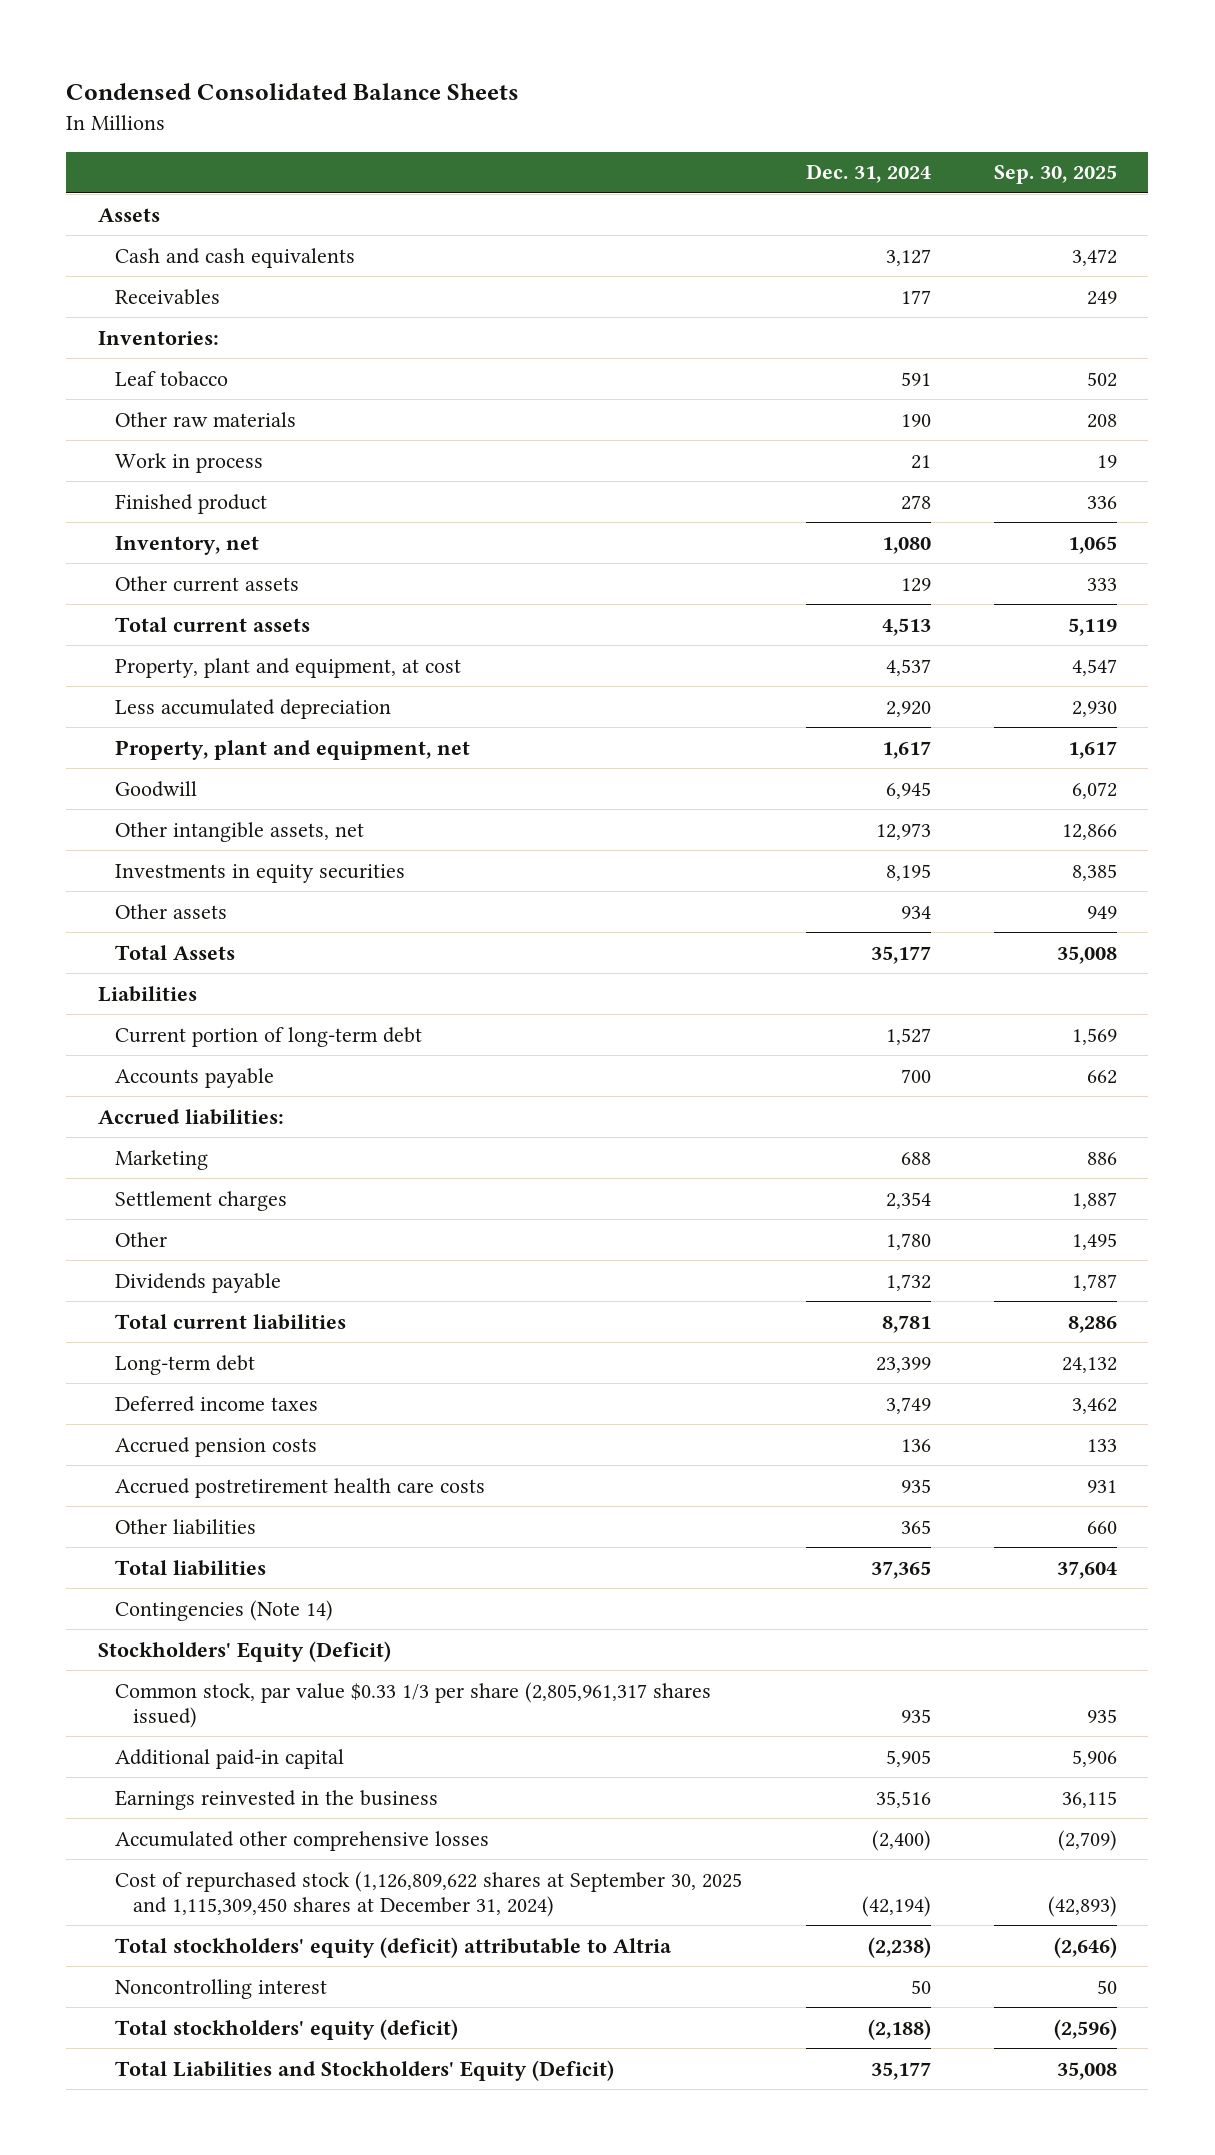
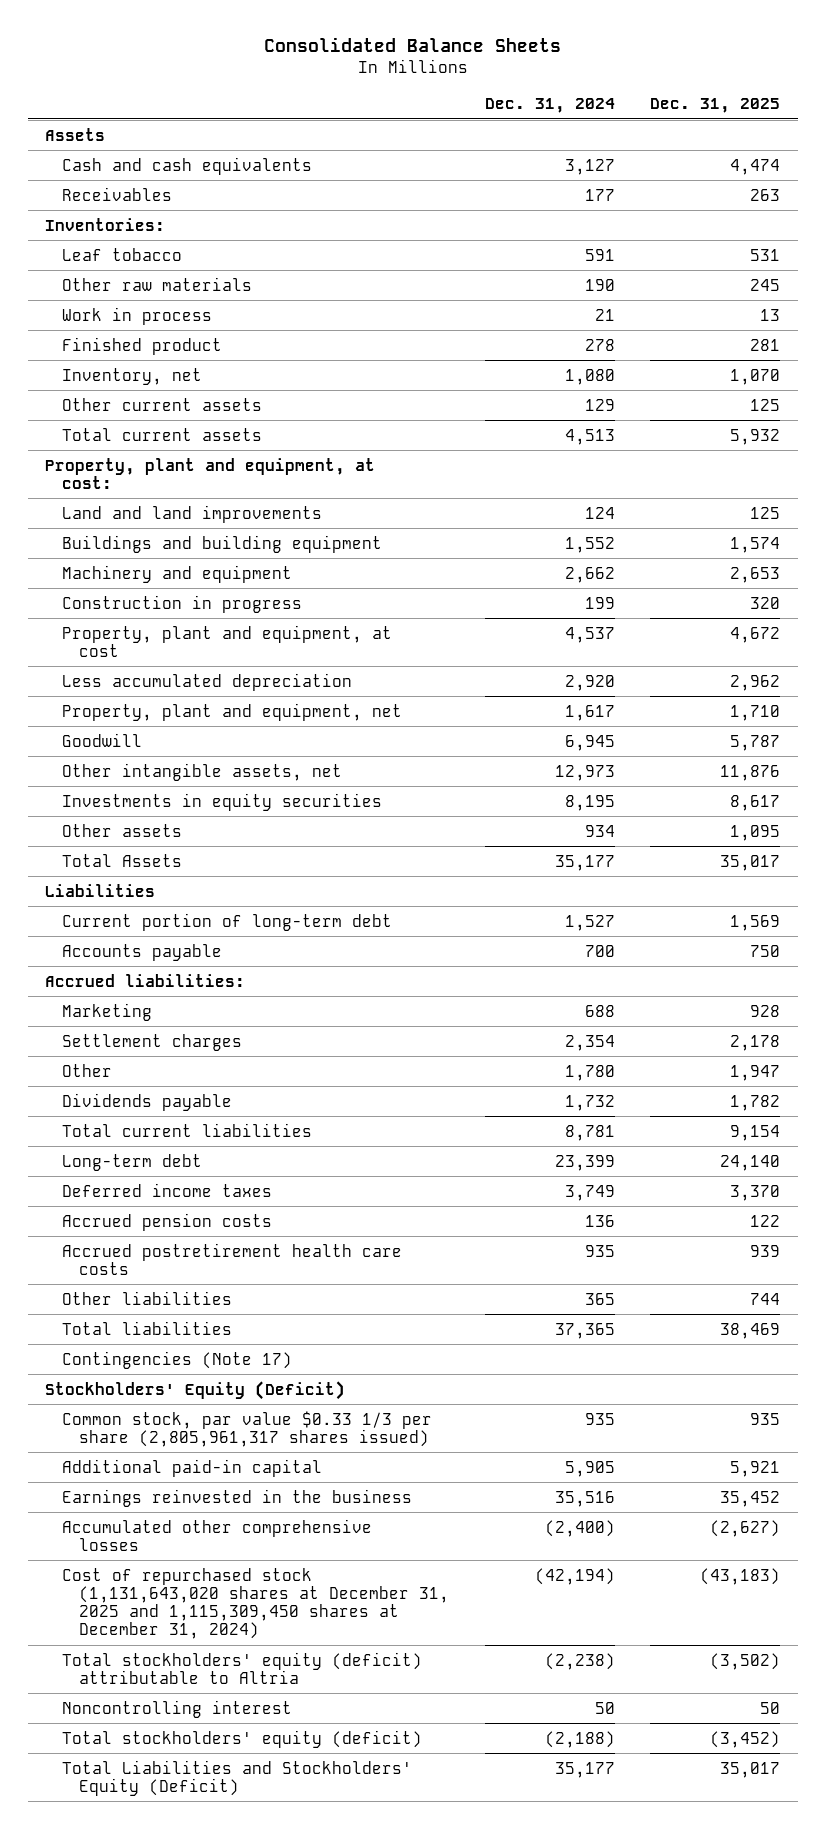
- Condensed Consolidated Balance Sheets
+ Consolidated Balance Sheets
- | Dec. 31, 2024 | Sep. 30, 2025
+ | Dec. 31, 2024 | Dec. 31, 2025
+ Property, plant and equipment, at cost:
+ Land and land improvements | 124 | 125
+ Buildings and building equipment | 1,552 | 1,574
+ Machinery and equipment | 2,662 | 2,653
+ Construction in progress | 199 | 320
- Contingencies (Note 14)
+ Contingencies (Note 17)
- Cost of repurchased stock (1,126,809,622 shares at September 30, 2025 and 1,115,309,450 shares at December 31, 2024) | (42,194) | (42,893)
+ Cost of repurchased stock (1,131,643,020 shares at December 31, 2025 and 1,115,309,450 shares at December 31, 2024) | (42,194) | (43,183)

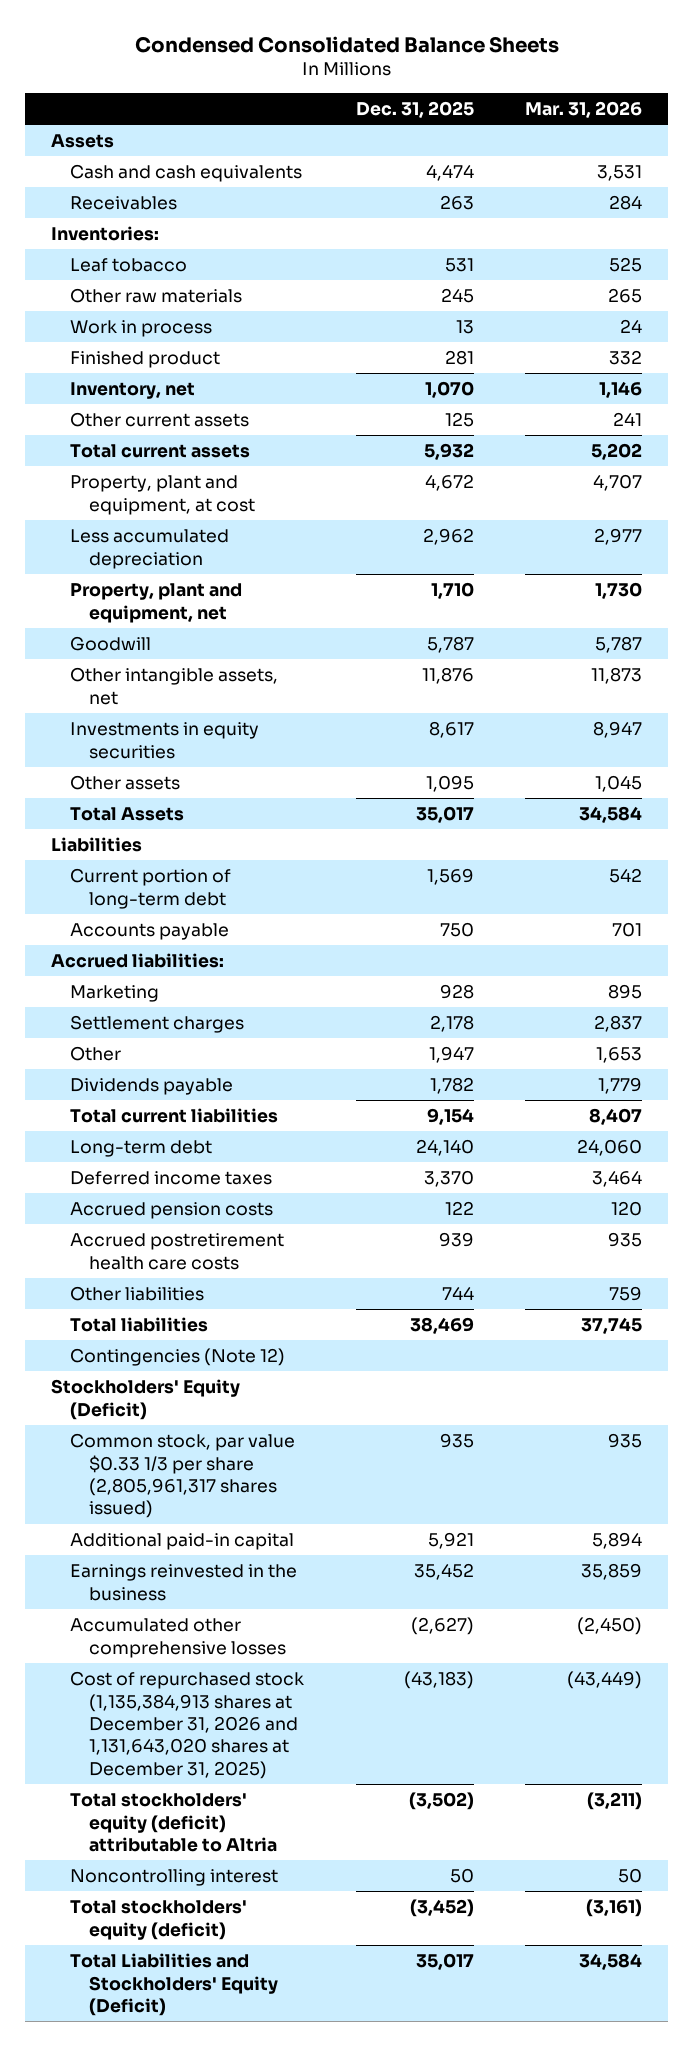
- Consolidated Balance Sheets
+ Condensed Consolidated Balance Sheets
- | Dec. 31, 2024 | Dec. 31, 2025
+ | Dec. 31, 2025 | Mar. 31, 2026
- Property, plant and equipment, at cost:
- Land and land improvements | 124 | 125
- Buildings and building equipment | 1,552 | 1,574
- Machinery and equipment | 2,662 | 2,653
- Construction in progress | 199 | 320
- Contingencies (Note 17)
+ Contingencies (Note 12)
- Cost of repurchased stock (1,131,643,020 shares at December 31, 2025 and 1,115,309,450 shares at December 31, 2024) | (42,194) | (43,183)
+ Cost of repurchased stock (1,135,384,913 shares at December 31, 2026 and 1,131,643,020 shares at December 31, 2025) | (43,183) | (43,449)

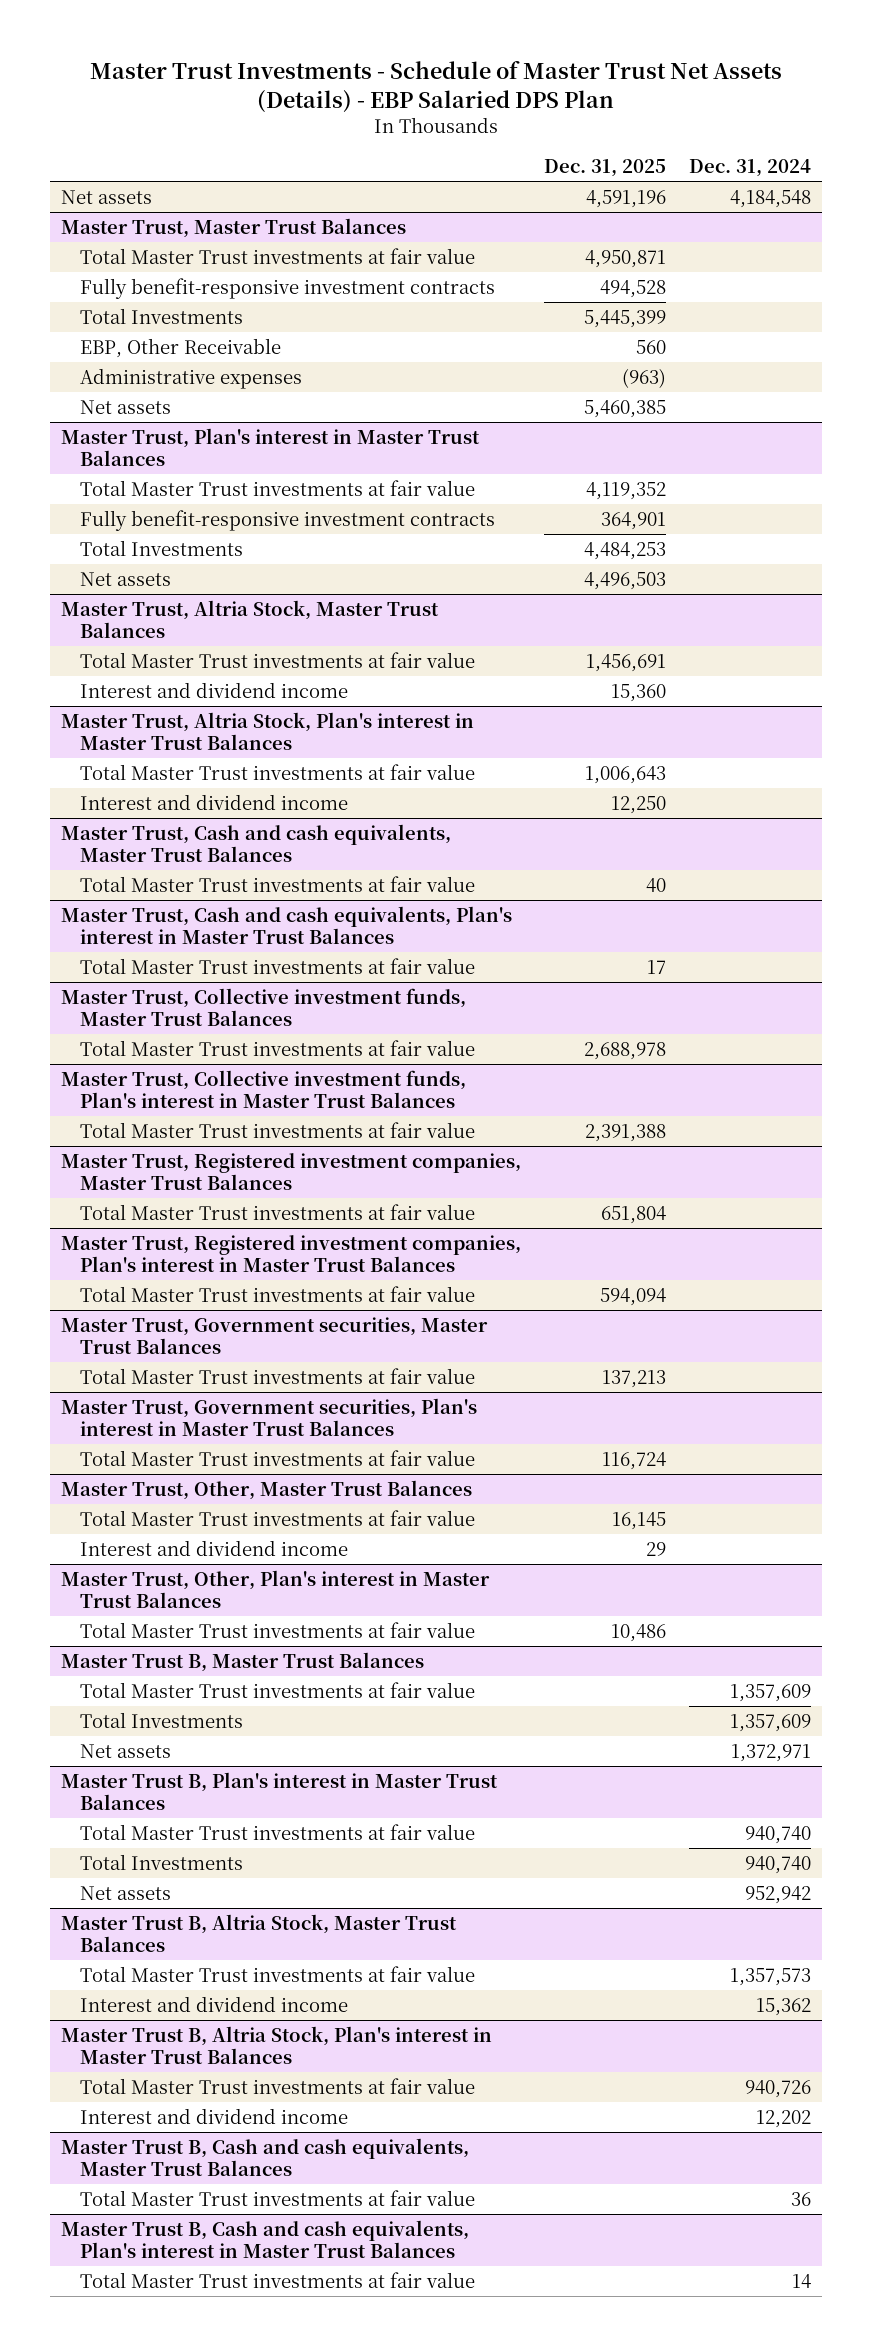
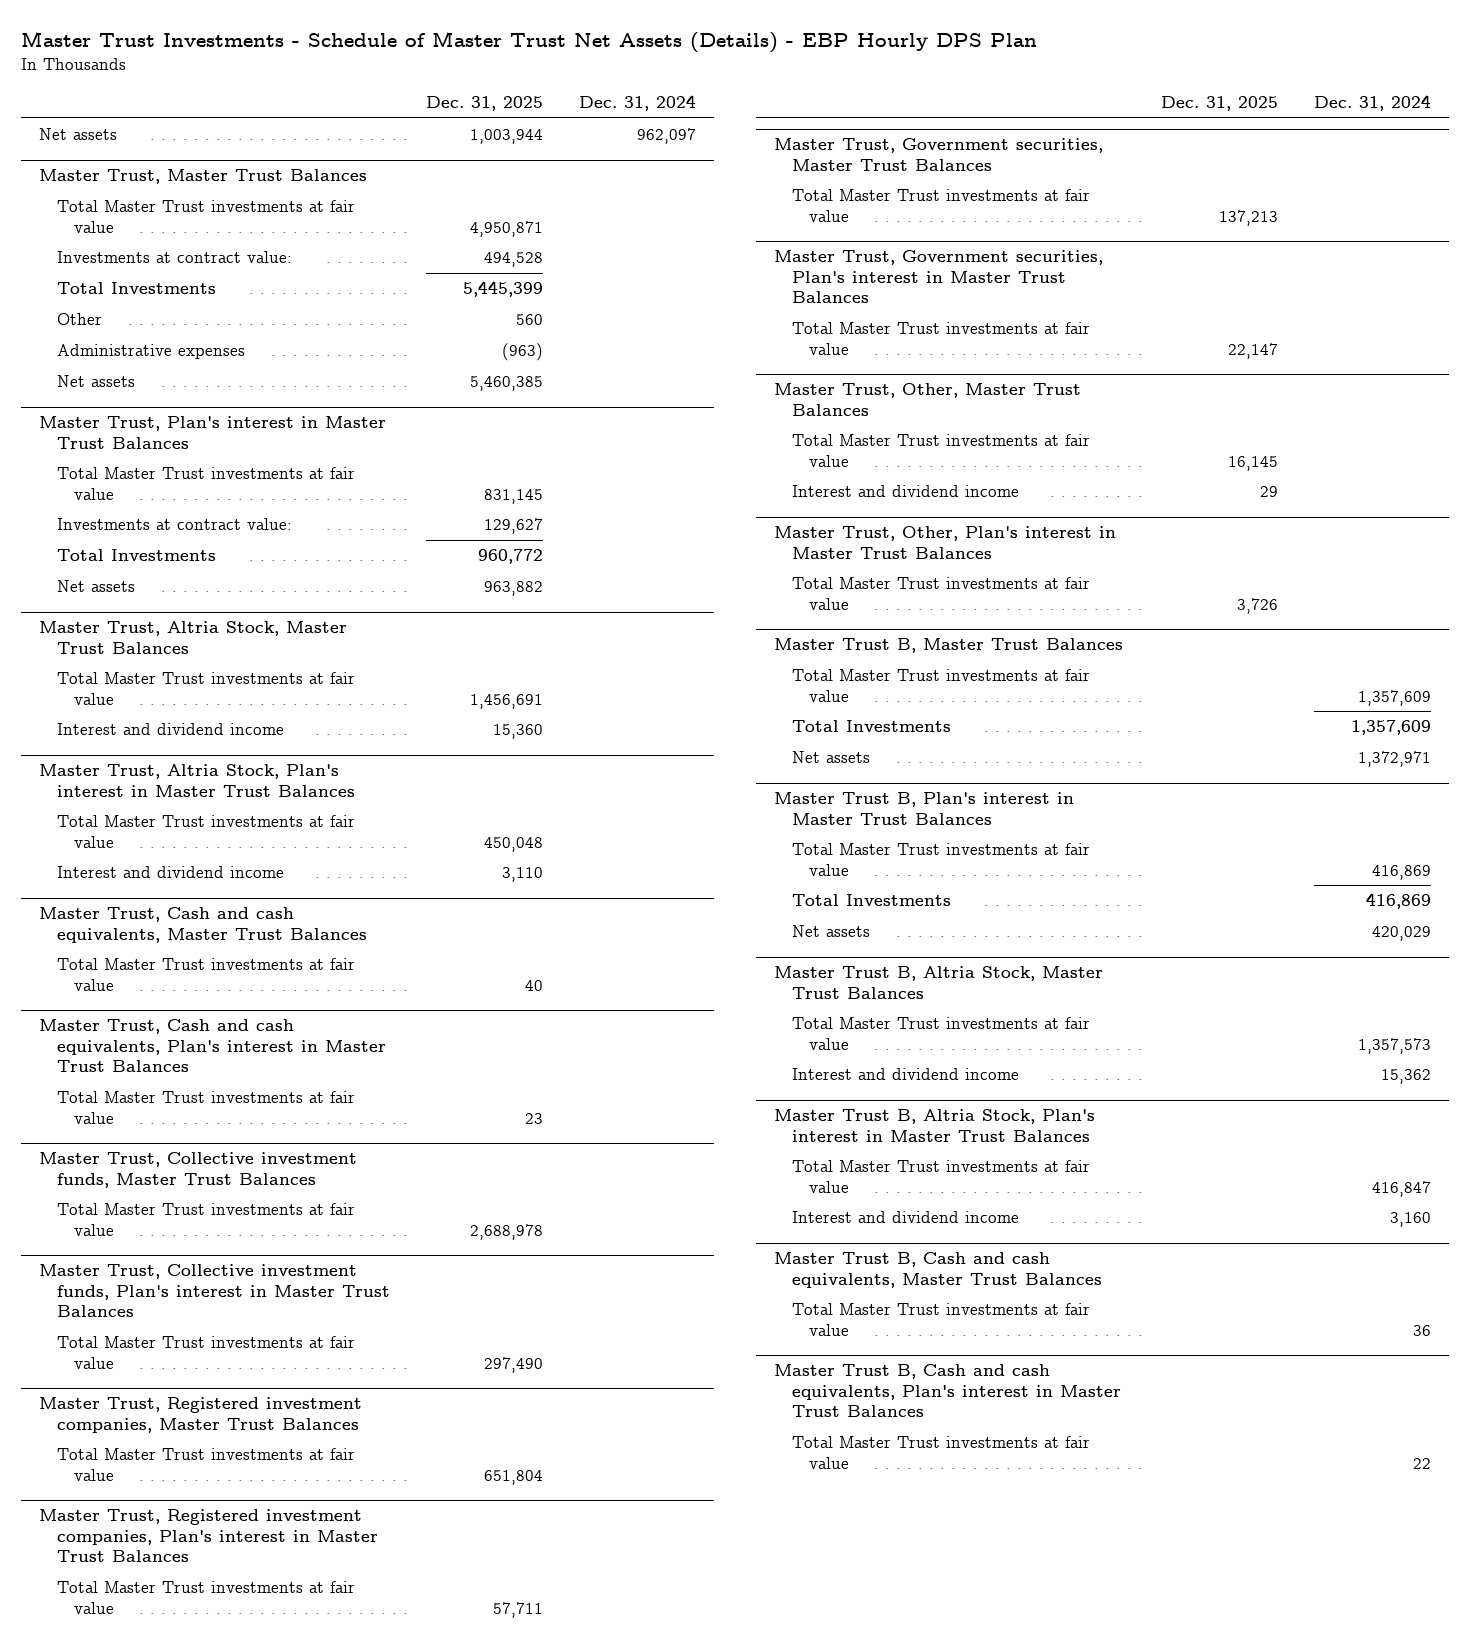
- Master Trust Investments - Schedule of Master Trust Net Assets (Details) - EBP Salaried DPS Plan
+ Master Trust Investments - Schedule of Master Trust Net Assets (Details) - EBP Hourly DPS Plan
- Net assets | 4,591,196 | 4,184,548
+ Net assets | 1,003,944 | 962,097
@ Master Trust, Master Trust Balances
- Fully benefit-responsive investment contracts | 494,528 |
+ Investments at contract value: | 494,528 |
- EBP, Other Receivable | 560 |
+ Other | 560 |
@ Master Trust, Plan's interest in Master Trust Balances
- Total Master Trust investments at fair value | 4,119,352 |
- Fully benefit-responsive investment contracts | 364,901 |
- Total Investments | 4,484,253 |
- Net assets | 4,496,503 |
+ Total Master Trust investments at fair value | 831,145 |
+ Investments at contract value: | 129,627 |
+ Total Investments | 960,772 |
+ Net assets | 963,882 |
@ Master Trust, Altria Stock, Plan's interest in Master Trust Balances
- Total Master Trust investments at fair value | 1,006,643 |
- Interest and dividend income | 12,250 |
+ Total Master Trust investments at fair value | 450,048 |
+ Interest and dividend income | 3,110 |
@ Master Trust, Cash and cash equivalents, Plan's interest in Master Trust Balances
- Total Master Trust investments at fair value | 17 |
+ Total Master Trust investments at fair value | 23 |
@ Master Trust, Collective investment funds, Plan's interest in Master Trust Balances
- Total Master Trust investments at fair value | 2,391,388 |
+ Total Master Trust investments at fair value | 297,490 |
@ Master Trust, Registered investment companies, Plan's interest in Master Trust Balances
- Total Master Trust investments at fair value | 594,094 |
+ Total Master Trust investments at fair value | 57,711 |
@ Master Trust, Government securities, Plan's interest in Master Trust Balances
- Total Master Trust investments at fair value | 116,724 |
+ Total Master Trust investments at fair value | 22,147 |
@ Master Trust, Other, Plan's interest in Master Trust Balances
- Total Master Trust investments at fair value | 10,486 |
+ Total Master Trust investments at fair value | 3,726 |
@ Master Trust B, Plan's interest in Master Trust Balances
- Total Master Trust investments at fair value | | 940,740
- Total Investments | | 940,740
- Net assets | | 952,942
+ Total Master Trust investments at fair value | | 416,869
+ Total Investments | | 416,869
+ Net assets | | 420,029
@ Master Trust B, Altria Stock, Plan's interest in Master Trust Balances
- Total Master Trust investments at fair value | | 940,726
- Interest and dividend income | | 12,202
+ Total Master Trust investments at fair value | | 416,847
+ Interest and dividend income | | 3,160
@ Master Trust B, Cash and cash equivalents, Plan's interest in Master Trust Balances
- Total Master Trust investments at fair value | | 14
+ Total Master Trust investments at fair value | | 22

